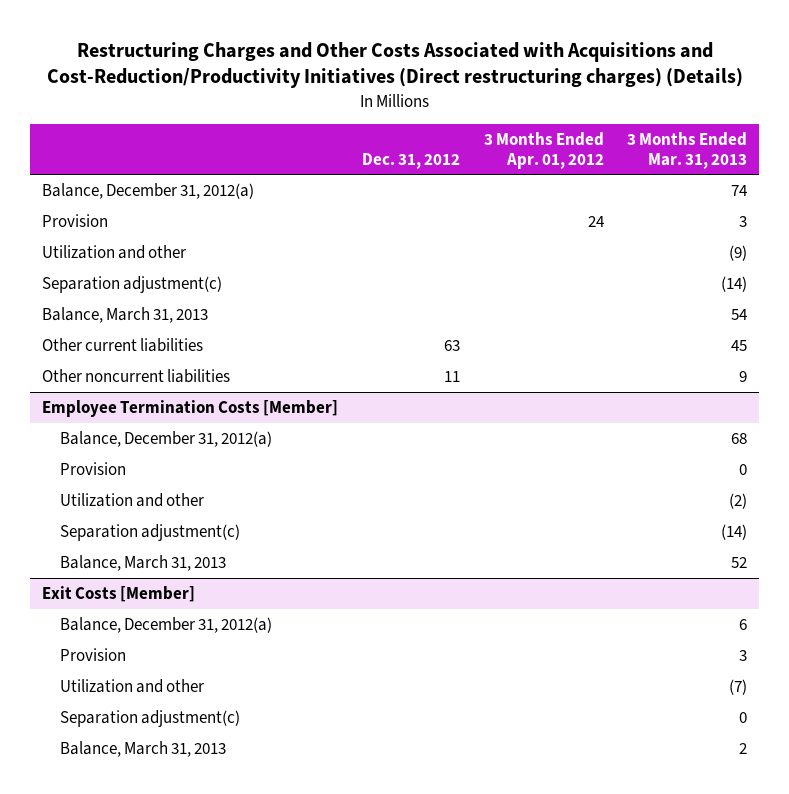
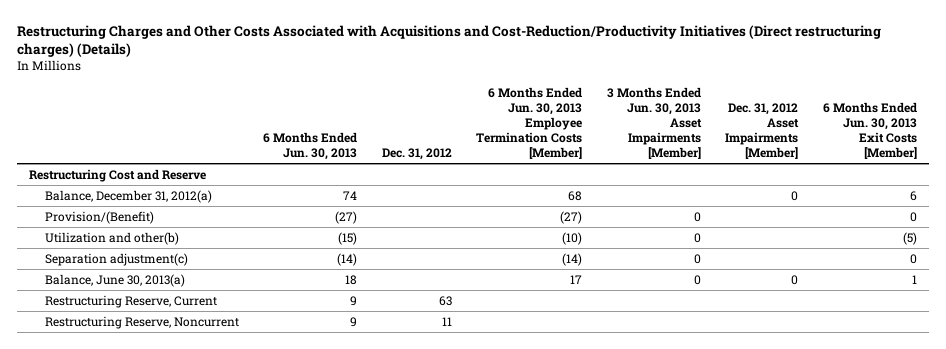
- | Dec. 31, 2012 | 3 Months Ended Apr. 01, 2012 | 3 Months Ended Mar. 31, 2013
+ | 6 Months Ended Jun. 30, 2013 | Dec. 31, 2012 | 6 Months Ended Jun. 30, 2013 Employee Termination Costs [Member] | 3 Months Ended Jun. 30, 2013 Asset Impairments [Member] | Dec. 31, 2012 Asset Impairments [Member] | 6 Months Ended Jun. 30, 2013 Exit Costs [Member]
+ Restructuring Cost and Reserve
- Provision | | 24 | 3
- Utilization and other | | | (9)
+ Provision/(Benefit) | (27) | | (27) | 0 | | 0
+ Utilization and other(b) | (15) | | (10) | 0 | | (5)
- Balance, March 31, 2013 | | | 54
- Other current liabilities | 63 | | 45
- Other noncurrent liabilities | 11 | | 9
- Employee Termination Costs [Member]
- Balance, December 31, 2012(a) | | | 68
- Provision | | | 0
- Utilization and other | | | (2)
- Separation adjustment(c) | | | (14)
- Balance, March 31, 2013 | | | 52
- Exit Costs [Member]
- Balance, December 31, 2012(a) | | | 6
- Provision | | | 3
- Utilization and other | | | (7)
- Separation adjustment(c) | | | 0
- Balance, March 31, 2013 | | | 2
+ Balance, June 30, 2013(a) | 18 | | 17 | 0 | 0 | 1
+ Restructuring Reserve, Current | 9 | 63 | | | |
+ Restructuring Reserve, Noncurrent | 9 | 11 | | | |

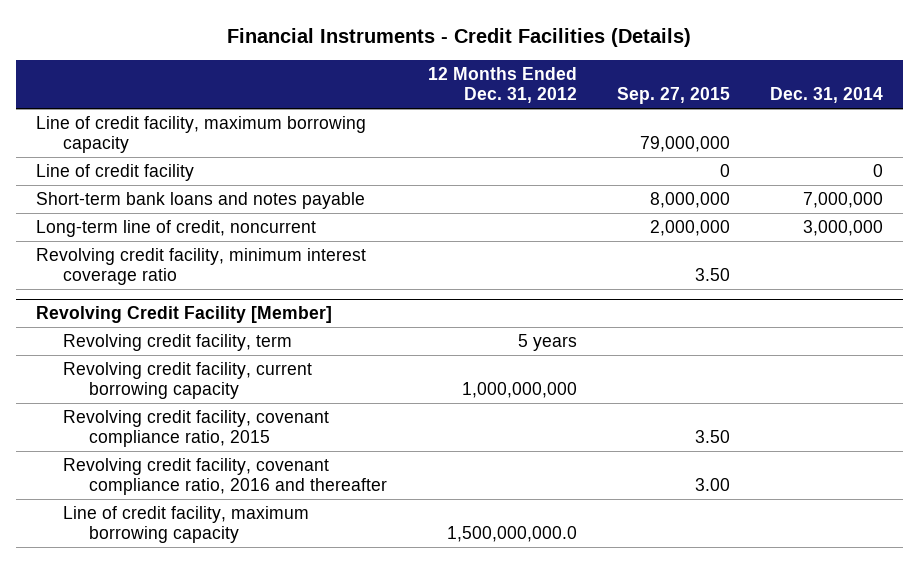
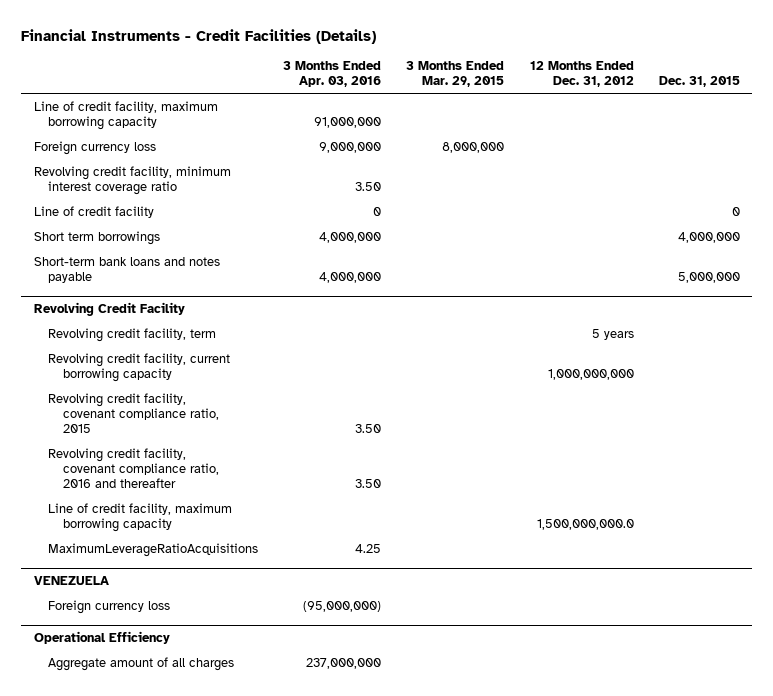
- | 12 Months Ended Dec. 31, 2012 | Sep. 27, 2015 | Dec. 31, 2014
+ | 3 Months Ended Apr. 03, 2016 | 3 Months Ended Mar. 29, 2015 | 12 Months Ended Dec. 31, 2012 | Dec. 31, 2015
+ Foreign currency loss | 9,000,000 | 8,000,000 | |
moved up: Revolving credit facility, minimum interest coverage ratio | 3.50 | | |
+ Short term borrowings | 4,000,000 | | | 4,000,000
- Long-term line of credit, noncurrent | | 2,000,000 | 3,000,000
- Revolving Credit Facility [Member]
+ Revolving Credit Facility
+ MaximumLeverageRatioAcquisitions | 4.25 | | |
+ VENEZUELA
+ Foreign currency loss | (95,000,000) | | |
+ Operational Efficiency
+ Aggregate amount of all charges | 237,000,000 | | |

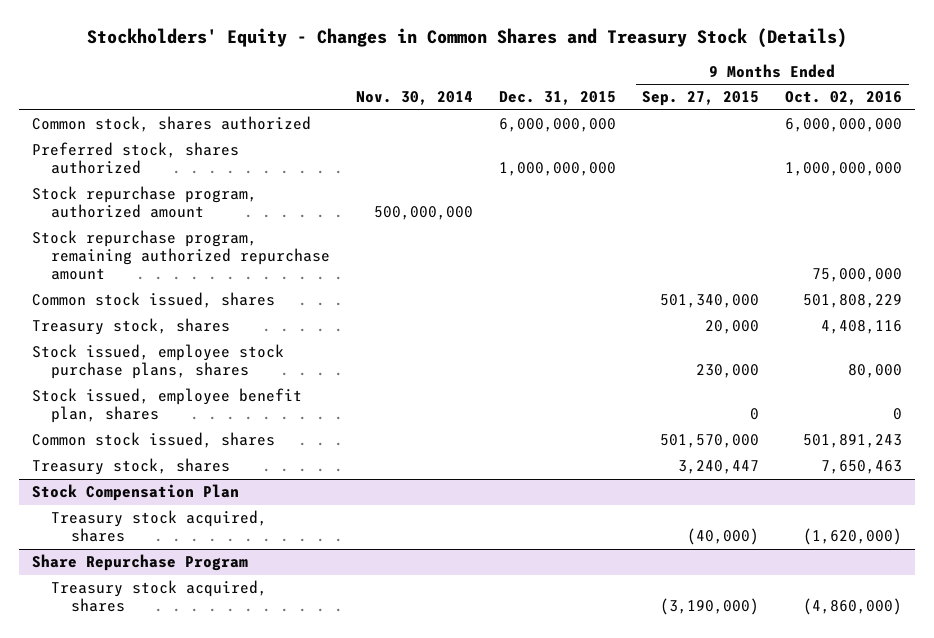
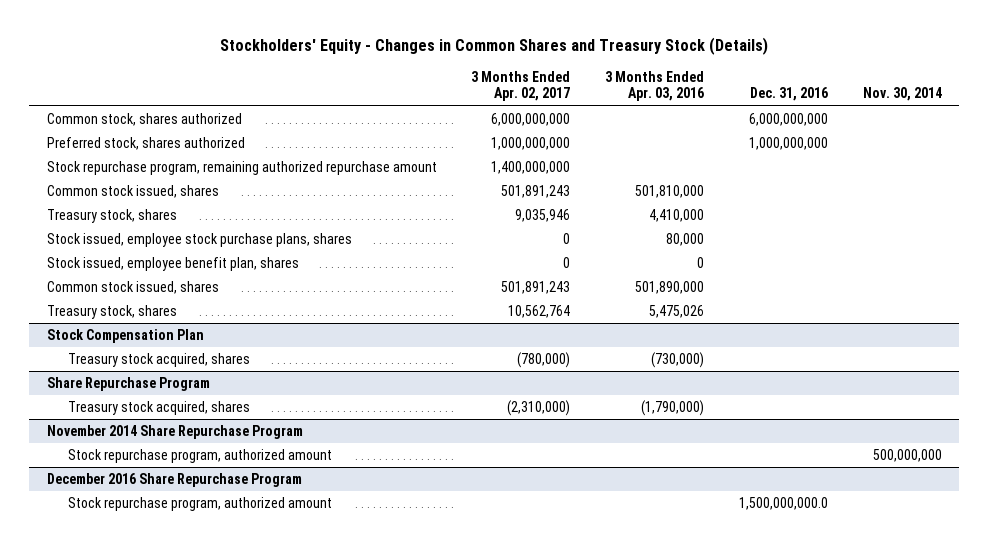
- | Nov. 30, 2014 | Dec. 31, 2015 | 9 Months Ended Sep. 27, 2015 | 9 Months Ended Oct. 02, 2016
+ | 3 Months Ended Apr. 02, 2017 | 3 Months Ended Apr. 03, 2016 | Dec. 31, 2016 | Nov. 30, 2014
- Stock repurchase program, authorized amount | 500,000,000 | | |
+ November 2014 Share Repurchase Program
+ Stock repurchase program, authorized amount | | | | 500,000,000
+ December 2016 Share Repurchase Program
+ Stock repurchase program, authorized amount | | | 1,500,000,000.0 |

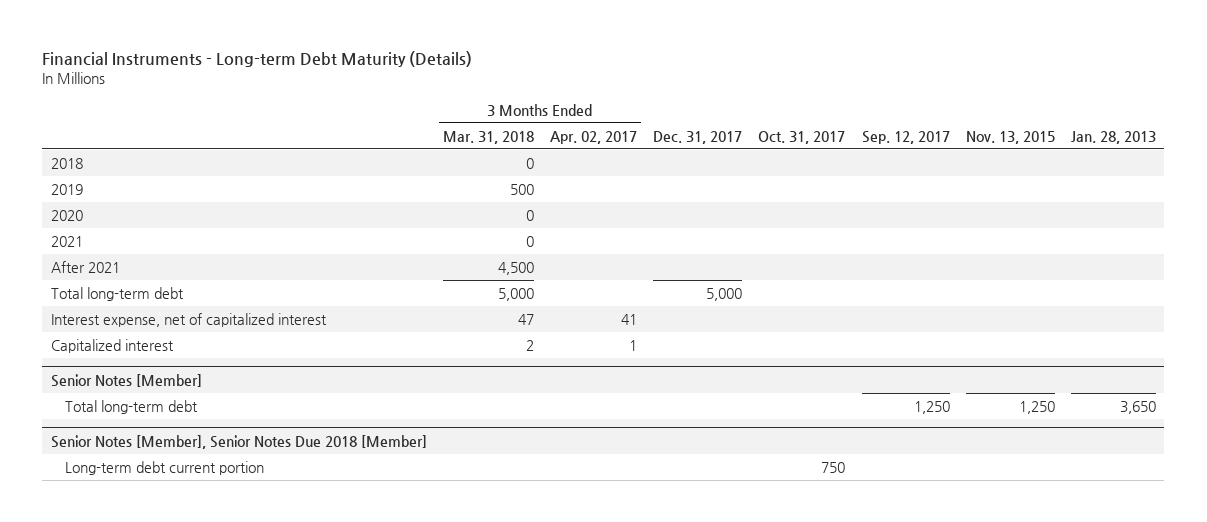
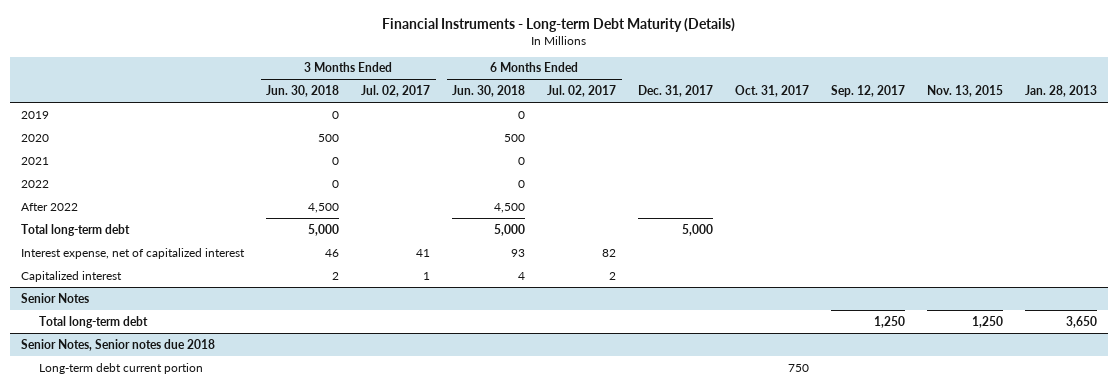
- | 3 Months Ended Mar. 31, 2018 | 3 Months Ended Apr. 02, 2017 | Dec. 31, 2017 | Oct. 31, 2017 | Sep. 12, 2017 | Nov. 13, 2015 | Jan. 28, 2013
+ | 3 Months Ended Jun. 30, 2018 | 3 Months Ended Jul. 02, 2017 | 6 Months Ended Jun. 30, 2018 | 6 Months Ended Jul. 02, 2017 | Dec. 31, 2017 | Oct. 31, 2017 | Sep. 12, 2017 | Nov. 13, 2015 | Jan. 28, 2013
- 2018 | 0 | | | | | |
- After 2021 | 4,500 | | | | | |
+ 2022 | 0 | | 0 | | | | | |
+ After 2022 | 4,500 | | 4,500 | | | | | |
- Senior Notes [Member]
+ Senior Notes
- Senior Notes [Member], Senior Notes Due 2018 [Member]
+ Senior Notes, Senior notes due 2018

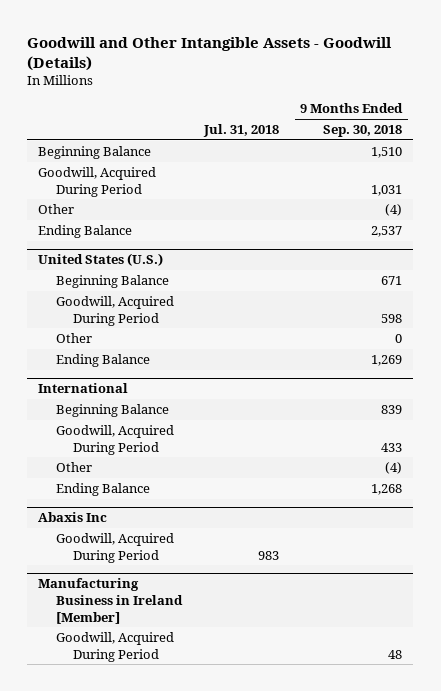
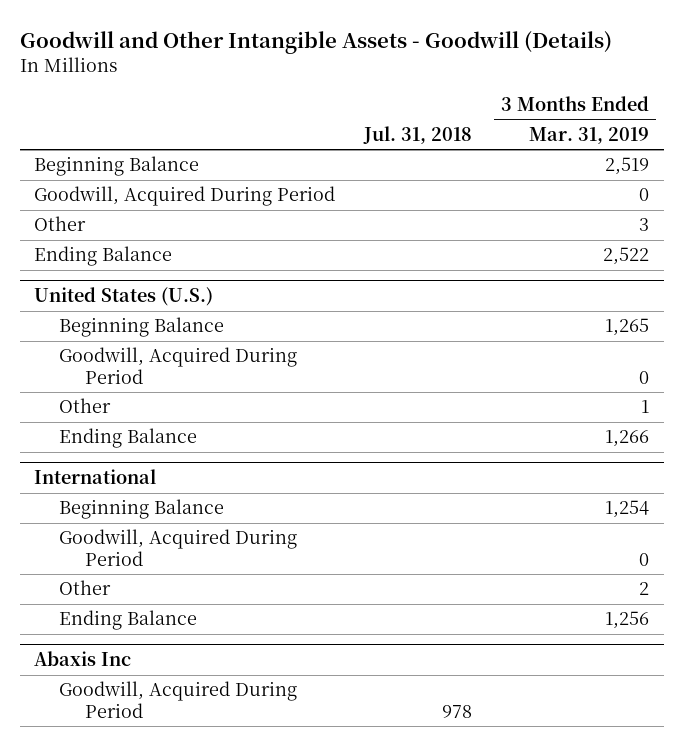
- | Jul. 31, 2018 | 9 Months Ended Sep. 30, 2018
+ | Jul. 31, 2018 | 3 Months Ended Mar. 31, 2019
@ Abaxis Inc
- Goodwill, Acquired During Period | 983 |
- Manufacturing Business in Ireland [Member]
- Goodwill, Acquired During Period | | 48
@ Abaxis Inc
+ Goodwill, Acquired During Period | 978 |

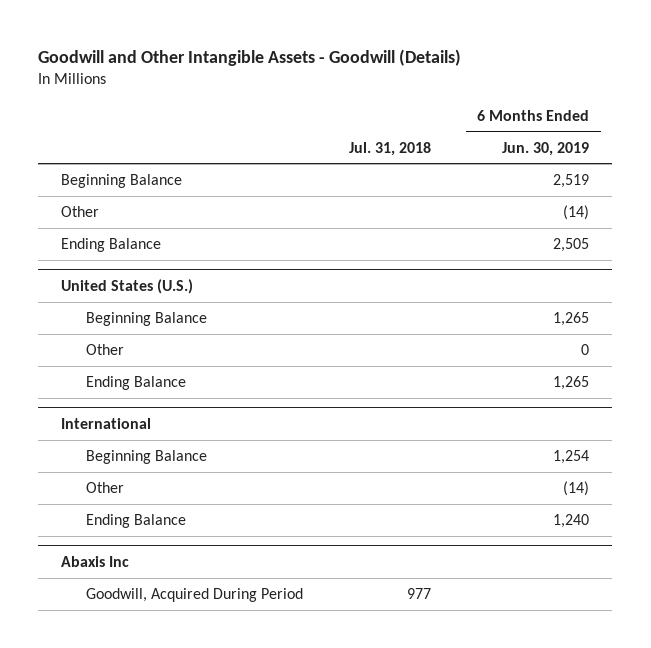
- | Jul. 31, 2018 | 3 Months Ended Mar. 31, 2019
+ | Jul. 31, 2018 | 6 Months Ended Jun. 30, 2019
- Goodwill, Acquired During Period | | 0
@ United States (U.S.)
- Goodwill, Acquired During Period | | 0
@ International
- Goodwill, Acquired During Period | | 0
@ Abaxis Inc
- Goodwill, Acquired During Period | 978 |
+ Goodwill, Acquired During Period | 977 |

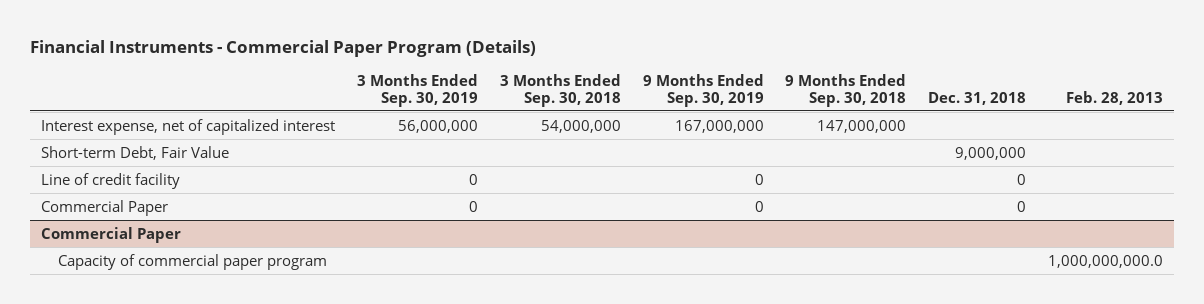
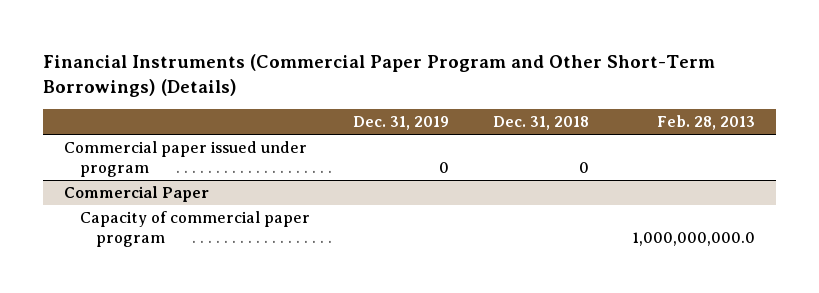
- Financial Instruments - Commercial Paper Program (Details)
+ Financial Instruments (Commercial Paper Program and Other Short-Term Borrowings) (Details)
- | 3 Months Ended Sep. 30, 2019 | 3 Months Ended Sep. 30, 2018 | 9 Months Ended Sep. 30, 2019 | 9 Months Ended Sep. 30, 2018 | Dec. 31, 2018 | Feb. 28, 2013
+ | Dec. 31, 2019 | Dec. 31, 2018 | Feb. 28, 2013
- Interest expense, net of capitalized interest | 56,000,000 | 54,000,000 | 167,000,000 | 147,000,000 | |
- Short-term Debt, Fair Value | | | | | 9,000,000 |
- Line of credit facility | 0 | | 0 | | 0 |
- Commercial Paper | 0 | | 0 | | 0 |
+ Commercial paper issued under program | 0 | 0 |

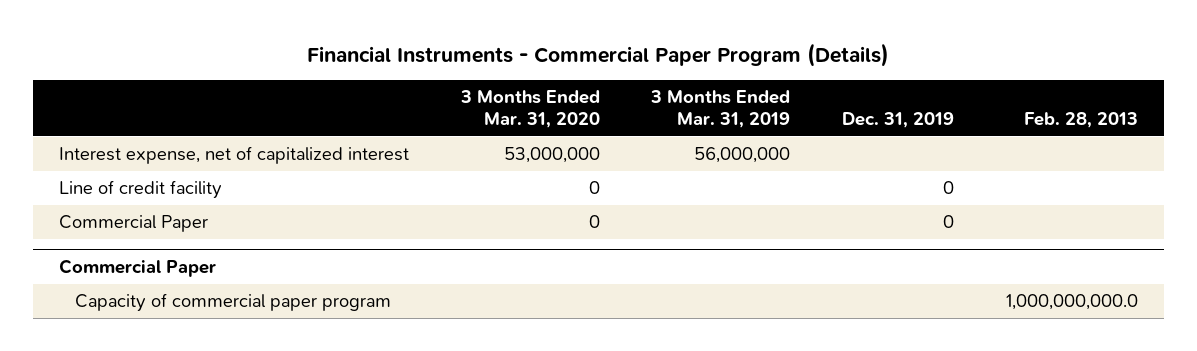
- Financial Instruments (Commercial Paper Program and Other Short-Term Borrowings) (Details)
+ Financial Instruments - Commercial Paper Program (Details)
- | Dec. 31, 2019 | Dec. 31, 2018 | Feb. 28, 2013
+ | 3 Months Ended Mar. 31, 2020 | 3 Months Ended Mar. 31, 2019 | Dec. 31, 2019 | Feb. 28, 2013
- Commercial paper issued under program | 0 | 0 |
+ Interest expense, net of capitalized interest | 53,000,000 | 56,000,000 | |
+ Line of credit facility | 0 | | 0 |
+ Commercial Paper | 0 | | 0 |

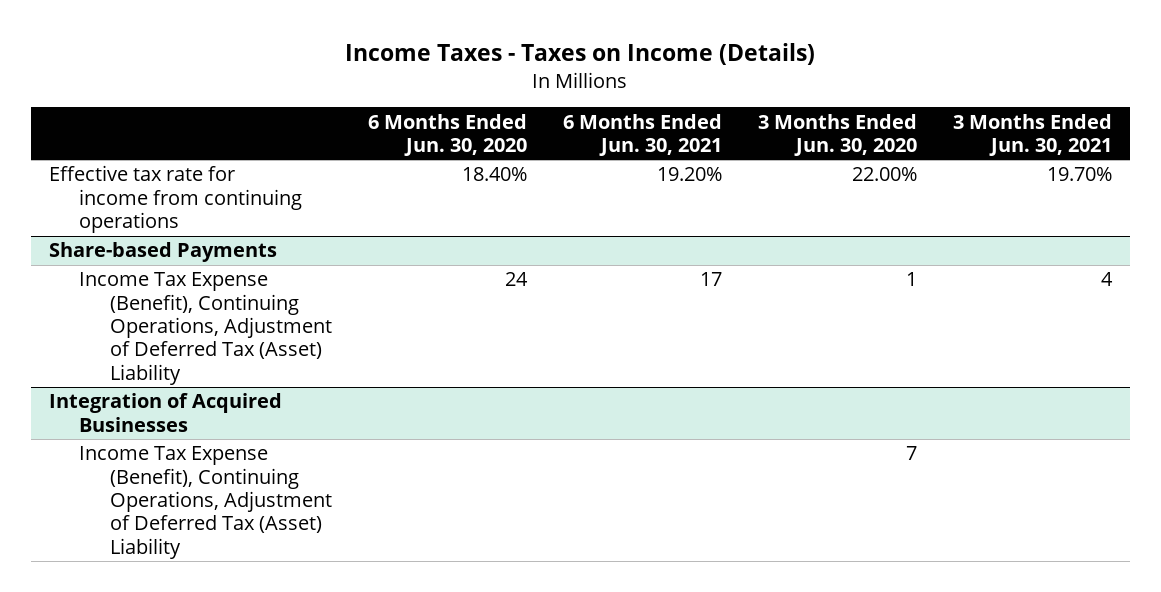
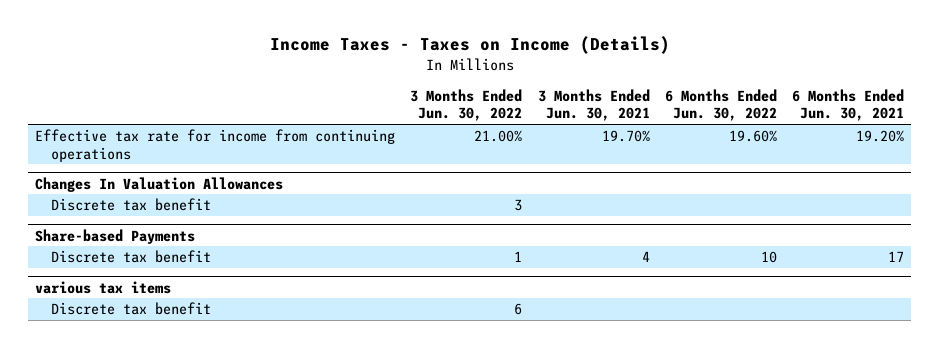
- | 6 Months Ended Jun. 30, 2020 | 6 Months Ended Jun. 30, 2021 | 3 Months Ended Jun. 30, 2020 | 3 Months Ended Jun. 30, 2021
+ | 3 Months Ended Jun. 30, 2022 | 3 Months Ended Jun. 30, 2021 | 6 Months Ended Jun. 30, 2022 | 6 Months Ended Jun. 30, 2021
+ Changes In Valuation Allowances
+ Discrete tax benefit | 3 | | |
@ Share-based Payments
- Income Tax Expense (Benefit), Continuing Operations, Adjustment of Deferred Tax (Asset) Liability | 24 | 17 | 1 | 4
- Integration of Acquired Businesses
- Income Tax Expense (Benefit), Continuing Operations, Adjustment of Deferred Tax (Asset) Liability | | | 7 |
@ Share-based Payments
+ Discrete tax benefit | 1 | 4 | 10 | 17
+ various tax items
+ Discrete tax benefit | 6 | | |

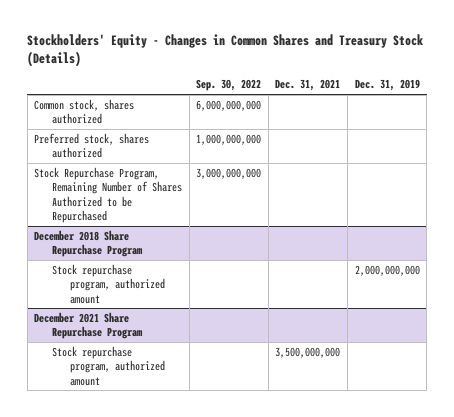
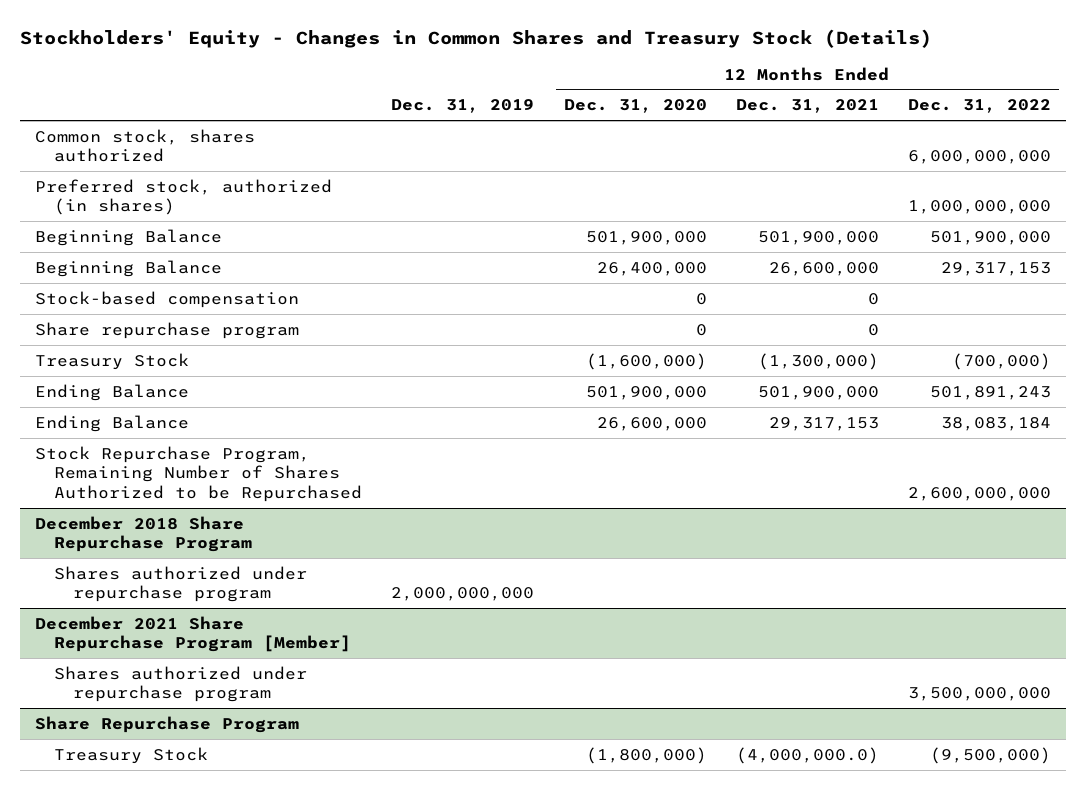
- | Sep. 30, 2022 | Dec. 31, 2021 | Dec. 31, 2019
+ | Dec. 31, 2019 | 12 Months Ended Dec. 31, 2020 | 12 Months Ended Dec. 31, 2021 | 12 Months Ended Dec. 31, 2022
- Preferred stock, shares authorized | 1,000,000,000 | |
+ Preferred stock, authorized (in shares) | | | | 1,000,000,000
+ Beginning Balance | | 501,900,000 | 501,900,000 | 501,900,000
+ Beginning Balance | | 26,400,000 | 26,600,000 | 29,317,153
+ Stock-based compensation | | 0 | 0 |
+ Share repurchase program | | 0 | 0 |
+ Treasury Stock | | (1,600,000) | (1,300,000) | (700,000)
+ Ending Balance | | 501,900,000 | 501,900,000 | 501,891,243
+ Ending Balance | | 26,600,000 | 29,317,153 | 38,083,184
@ December 2018 Share Repurchase Program
- Stock repurchase program, authorized amount | | | 2,000,000,000
- December 2021 Share Repurchase Program
- Stock repurchase program, authorized amount | | 3,500,000,000 |
@ December 2018 Share Repurchase Program
+ Shares authorized under repurchase program | 2,000,000,000 | | |
+ December 2021 Share Repurchase Program [Member]
+ Shares authorized under repurchase program | | | | 3,500,000,000
+ Share Repurchase Program
+ Treasury Stock | | (1,800,000) | (4,000,000.0) | (9,500,000)

